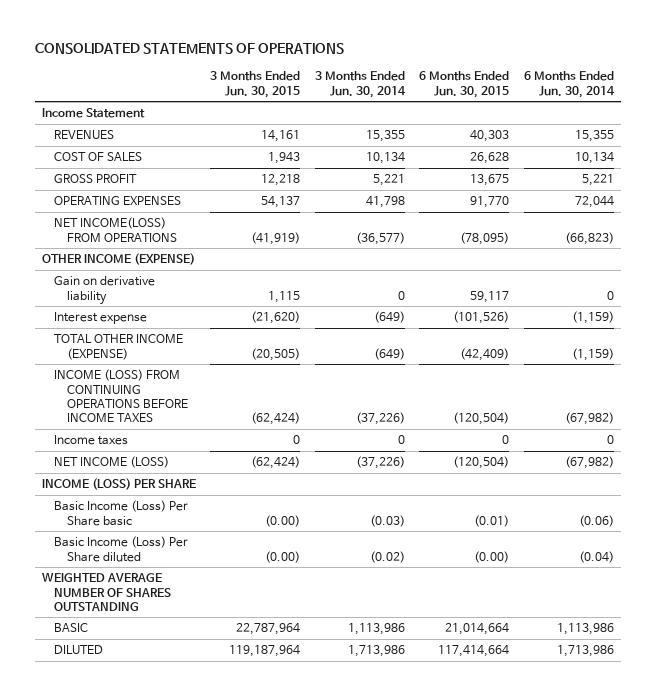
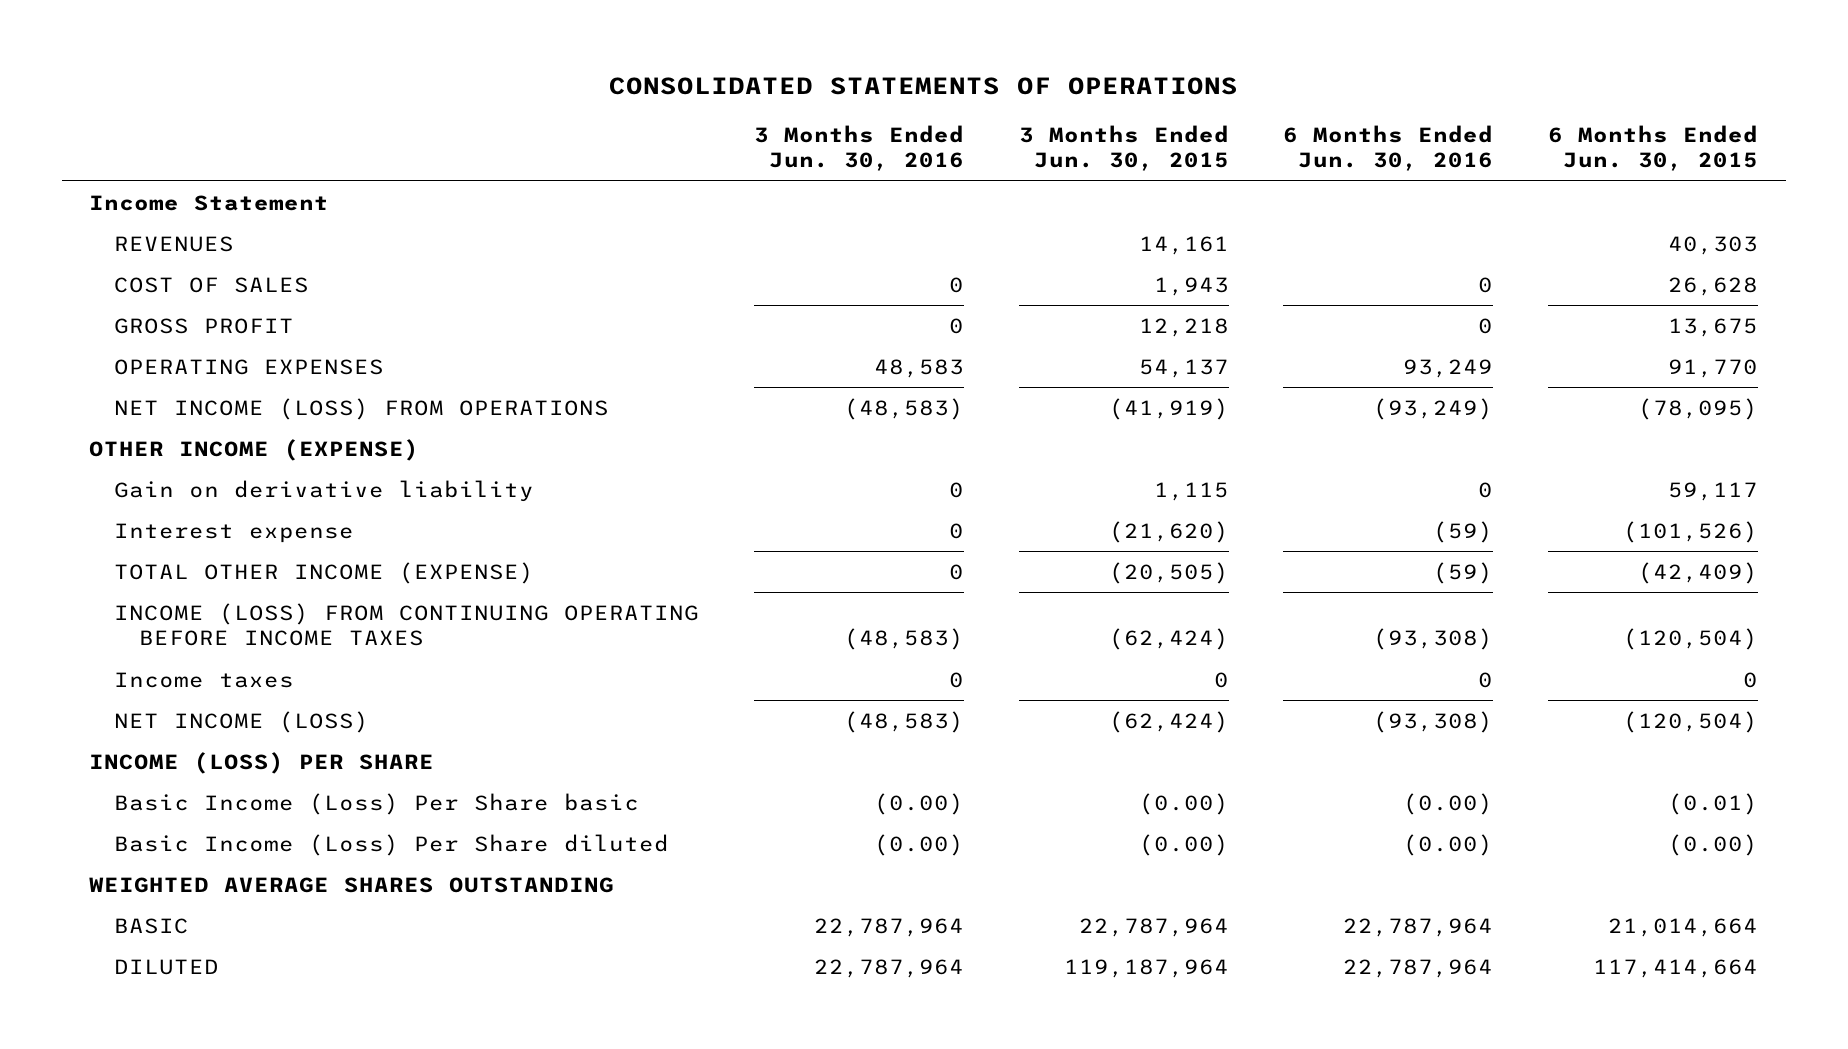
- | 3 Months Ended Jun. 30, 2015 | 3 Months Ended Jun. 30, 2014 | 6 Months Ended Jun. 30, 2015 | 6 Months Ended Jun. 30, 2014
+ | 3 Months Ended Jun. 30, 2016 | 3 Months Ended Jun. 30, 2015 | 6 Months Ended Jun. 30, 2016 | 6 Months Ended Jun. 30, 2015
- NET INCOME(LOSS) FROM OPERATIONS | (41,919) | (36,577) | (78,095) | (66,823)
+ NET INCOME (LOSS) FROM OPERATIONS | (48,583) | (41,919) | (93,249) | (78,095)
- INCOME (LOSS) FROM CONTINUING OPERATIONS BEFORE INCOME TAXES | (62,424) | (37,226) | (120,504) | (67,982)
+ INCOME (LOSS) FROM CONTINUING OPERATING BEFORE INCOME TAXES | (48,583) | (62,424) | (93,308) | (120,504)
- WEIGHTED AVERAGE NUMBER OF SHARES OUTSTANDING
+ WEIGHTED AVERAGE SHARES OUTSTANDING

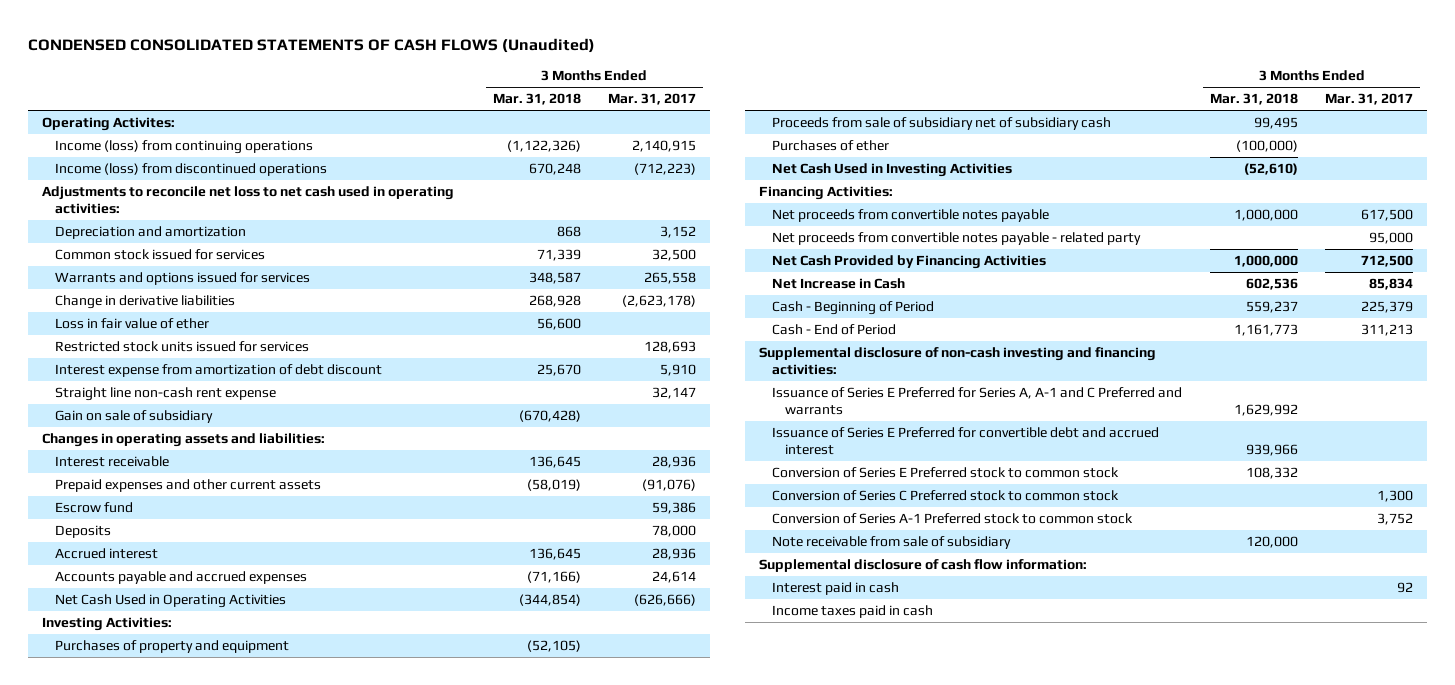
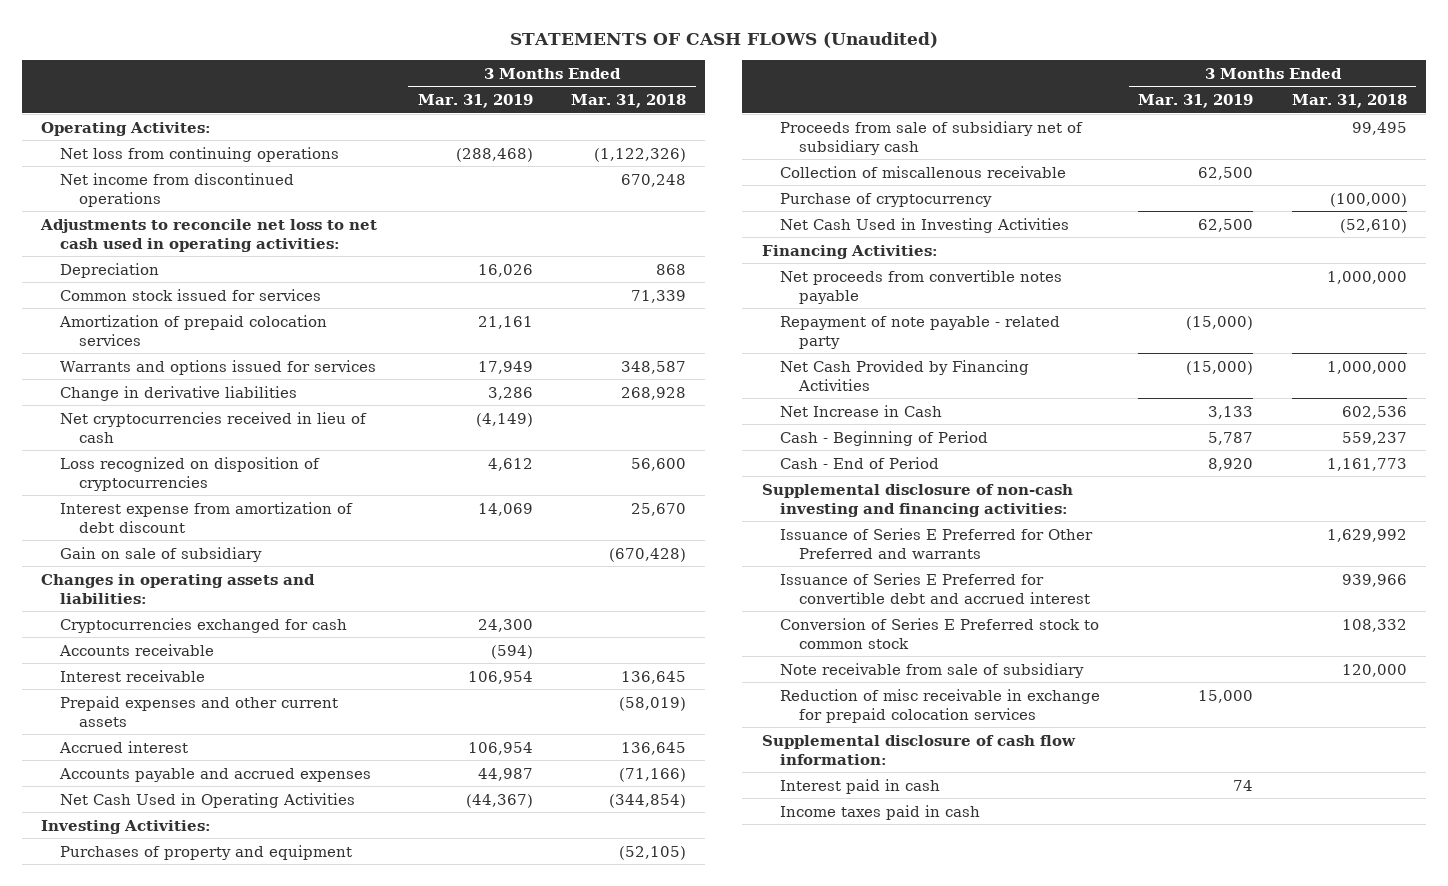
- CONDENSED CONSOLIDATED STATEMENTS OF CASH FLOWS (Unaudited)
+ STATEMENTS OF CASH FLOWS (Unaudited)
- | 3 Months Ended Mar. 31, 2018 | 3 Months Ended Mar. 31, 2017
+ | 3 Months Ended Mar. 31, 2019 | 3 Months Ended Mar. 31, 2018
- Income (loss) from continuing operations | (1,122,326) | 2,140,915
- Income (loss) from discontinued operations | 670,248 | (712,223)
+ Net loss from continuing operations | (288,468) | (1,122,326)
+ Net income from discontinued operations | | 670,248
- Depreciation and amortization | 868 | 3,152
+ Depreciation | 16,026 | 868
+ Amortization of prepaid colocation services | 21,161 |
- Loss in fair value of ether | 56,600 |
- Restricted stock units issued for services | | 128,693
+ Net cryptocurrencies received in lieu of cash | (4,149) |
+ Loss recognized on disposition of cryptocurrencies | 4,612 | 56,600
- Straight line non-cash rent expense | | 32,147
+ Cryptocurrencies exchanged for cash | 24,300 |
+ Accounts receivable | (594) |
- Escrow fund | | 59,386
- Deposits | | 78,000
- Purchases of ether | (100,000) |
+ Collection of miscallenous receivable | 62,500 |
+ Purchase of cryptocurrency | | (100,000)
- Net proceeds from convertible notes payable - related party | | 95,000
+ Repayment of note payable - related party | (15,000) |
- Issuance of Series E Preferred for Series A, A-1 and C Preferred and warrants | 1,629,992 |
+ Issuance of Series E Preferred for Other Preferred and warrants | | 1,629,992
- Conversion of Series C Preferred stock to common stock | | 1,300
- Conversion of Series A-1 Preferred stock to common stock | | 3,752
+ Reduction of misc receivable in exchange for prepaid colocation services | 15,000 |

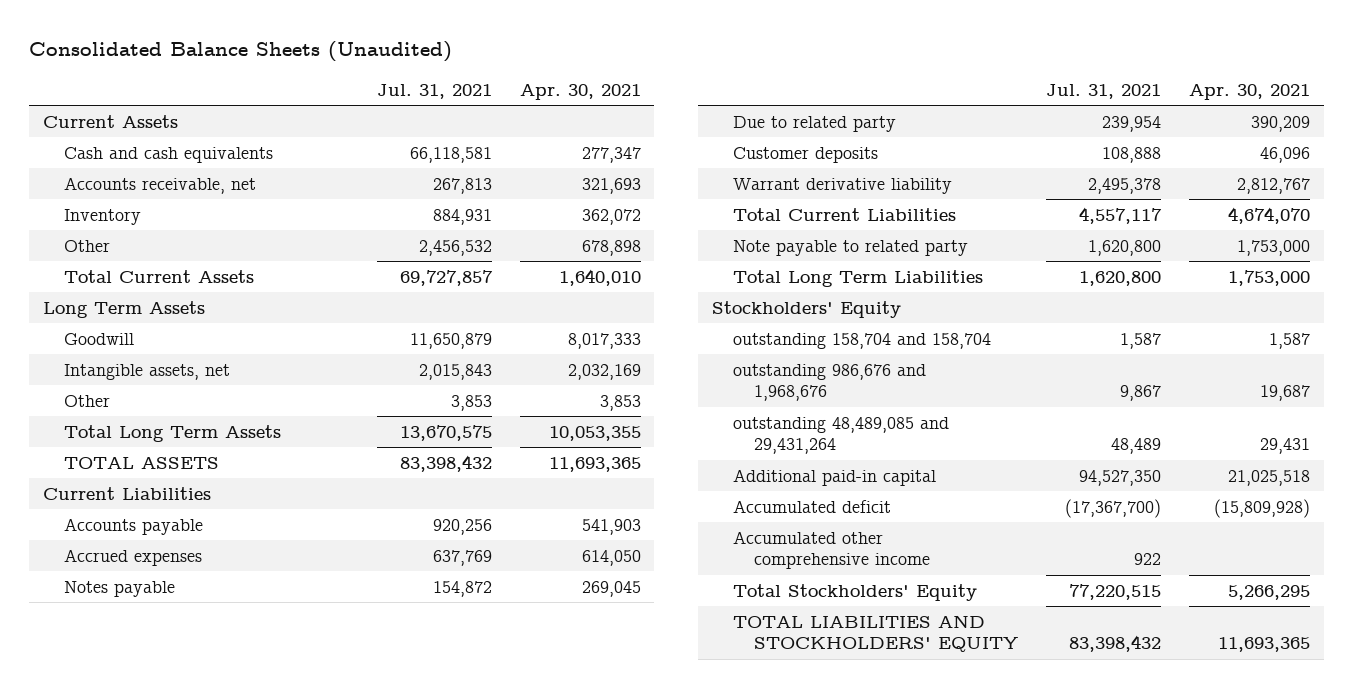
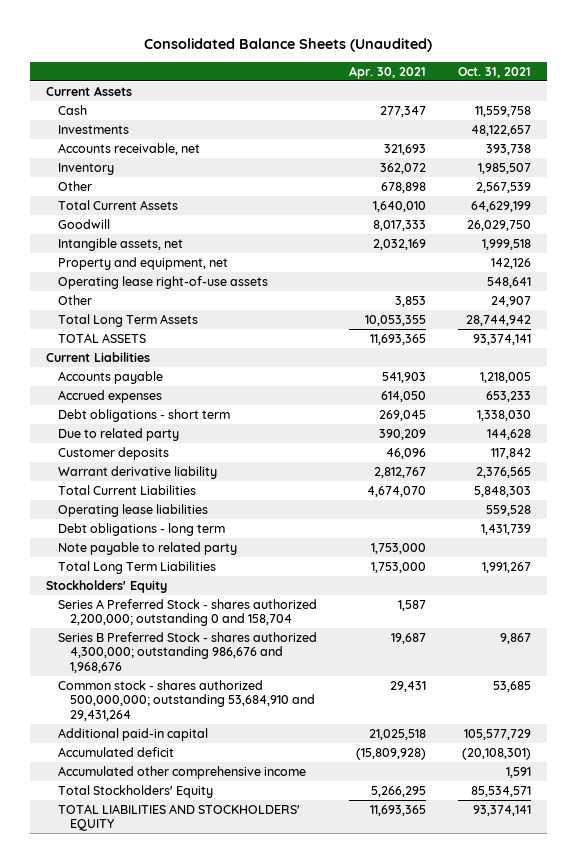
- | Jul. 31, 2021 | Apr. 30, 2021
+ | Apr. 30, 2021 | Oct. 31, 2021
- Cash and cash equivalents | 66,118,581 | 277,347
+ Cash | 277,347 | 11,559,758
+ Investments | | 48,122,657
- Long Term Assets
+ Property and equipment, net | | 142,126
+ Operating lease right-of-use assets | | 548,641
- Notes payable | 154,872 | 269,045
+ Debt obligations - short term | 269,045 | 1,338,030
+ Operating lease liabilities | | 559,528
+ Debt obligations - long term | | 1,431,739
- outstanding 158,704 and 158,704 | 1,587 | 1,587
- outstanding 986,676 and 1,968,676 | 9,867 | 19,687
- outstanding 48,489,085 and 29,431,264 | 48,489 | 29,431
+ Series A Preferred Stock - shares authorized 2,200,000; outstanding 0 and 158,704 | 1,587 |
+ Series B Preferred Stock - shares authorized 4,300,000; outstanding 986,676 and 1,968,676 | 19,687 | 9,867
+ Common stock - shares authorized 500,000,000; outstanding 53,684,910 and 29,431,264 | 29,431 | 53,685

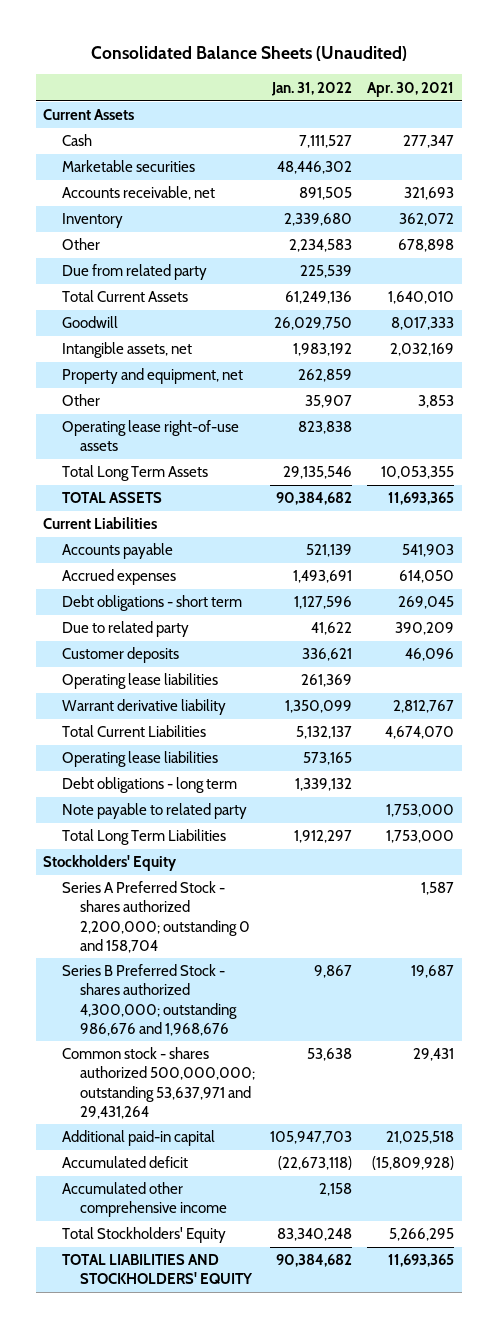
- | Apr. 30, 2021 | Oct. 31, 2021
+ | Jan. 31, 2022 | Apr. 30, 2021
- Investments | | 48,122,657
+ Marketable securities | 48,446,302 |
+ Due from related party | 225,539 |
moved down: Operating lease right-of-use assets | 823,838 |
+ Operating lease liabilities | 261,369 |
- Common stock - shares authorized 500,000,000; outstanding 53,684,910 and 29,431,264 | 29,431 | 53,685
+ Common stock - shares authorized 500,000,000; outstanding 53,637,971 and 29,431,264 | 53,638 | 29,431

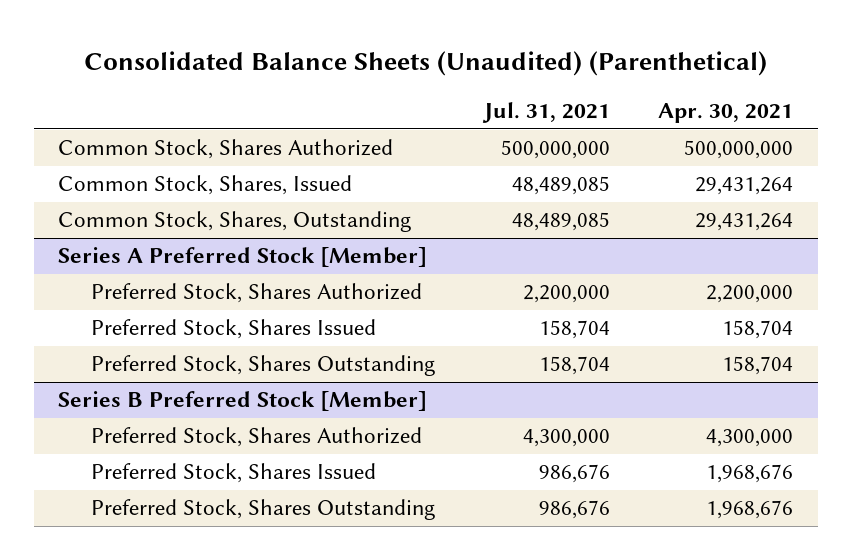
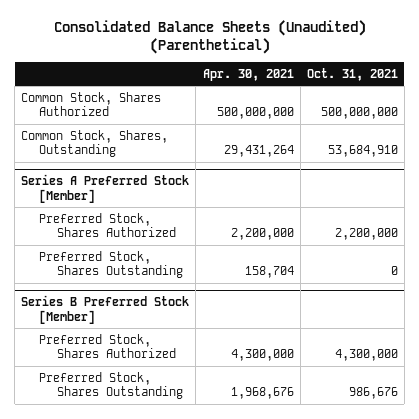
- | Jul. 31, 2021 | Apr. 30, 2021
+ | Apr. 30, 2021 | Oct. 31, 2021
- Common Stock, Shares, Issued | 48,489,085 | 29,431,264
@ Series A Preferred Stock [Member]
- Preferred Stock, Shares Issued | 158,704 | 158,704
@ Series B Preferred Stock [Member]
- Preferred Stock, Shares Issued | 986,676 | 1,968,676

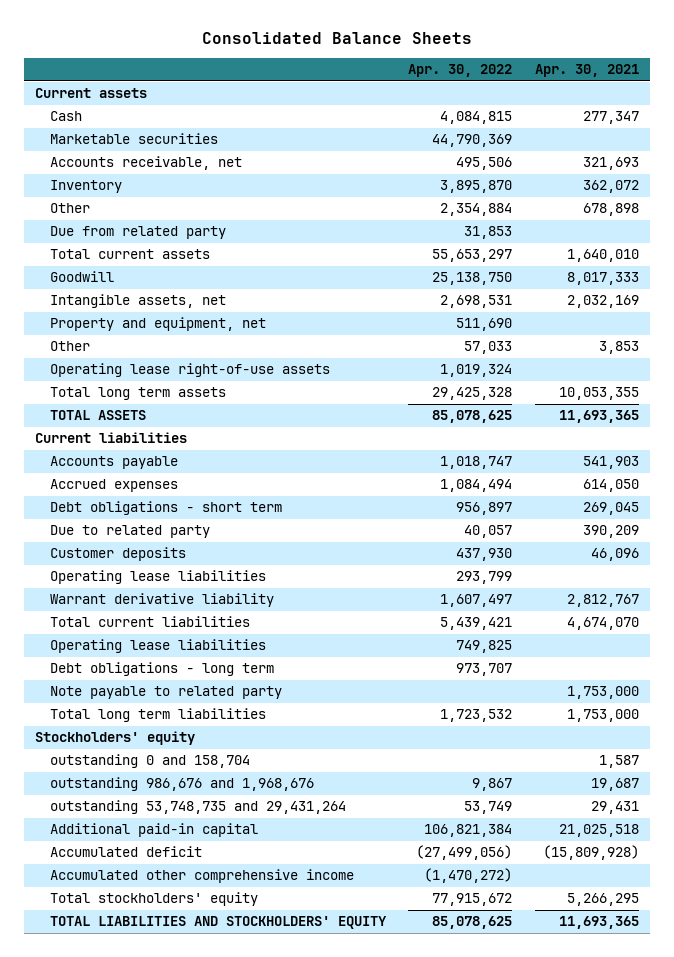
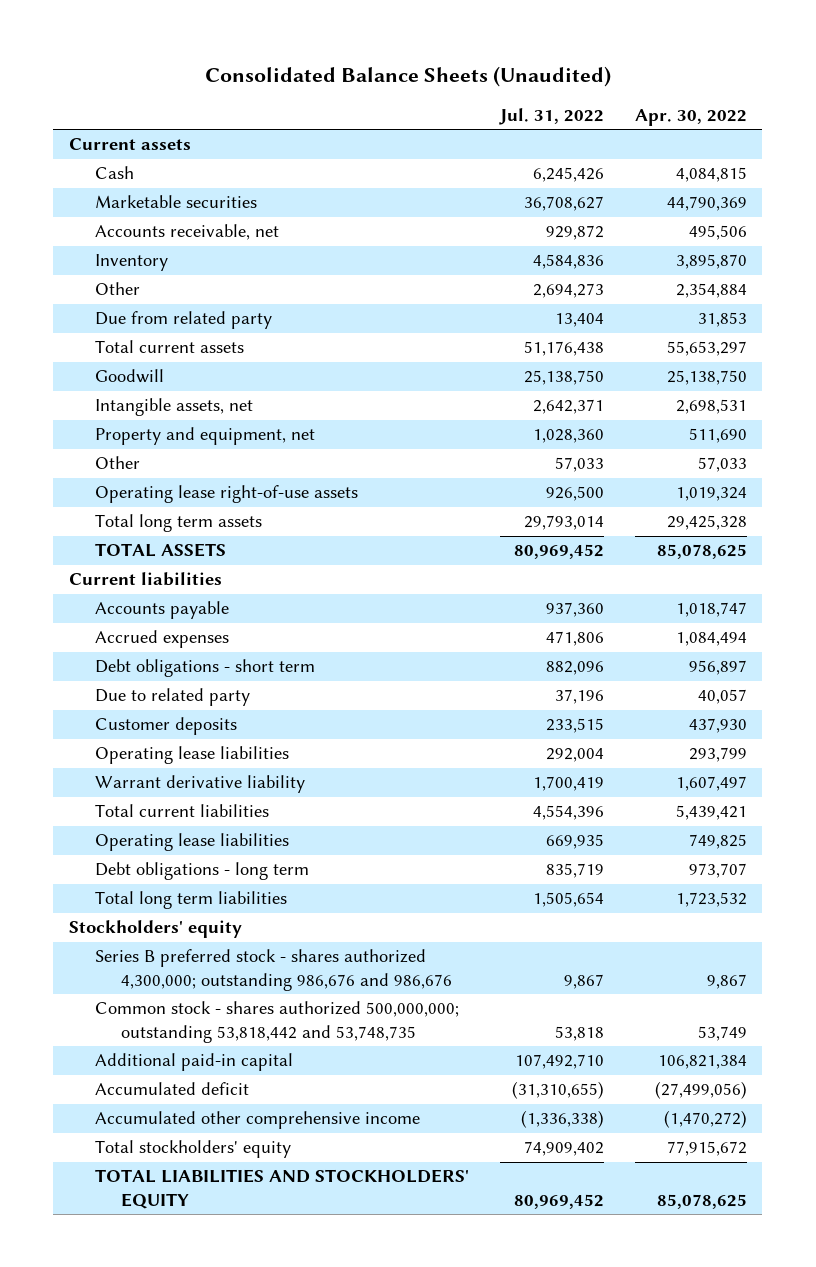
- Consolidated Balance Sheets
+ Consolidated Balance Sheets (Unaudited)
- | Apr. 30, 2022 | Apr. 30, 2021
+ | Jul. 31, 2022 | Apr. 30, 2022
- Note payable to related party | | 1,753,000
- outstanding 0 and 158,704 | | 1,587
- outstanding 986,676 and 1,968,676 | 9,867 | 19,687
- outstanding 53,748,735 and 29,431,264 | 53,749 | 29,431
+ Series B preferred stock - shares authorized 4,300,000; outstanding 986,676 and 986,676 | 9,867 | 9,867
+ Common stock - shares authorized 500,000,000; outstanding 53,818,442 and 53,748,735 | 53,818 | 53,749

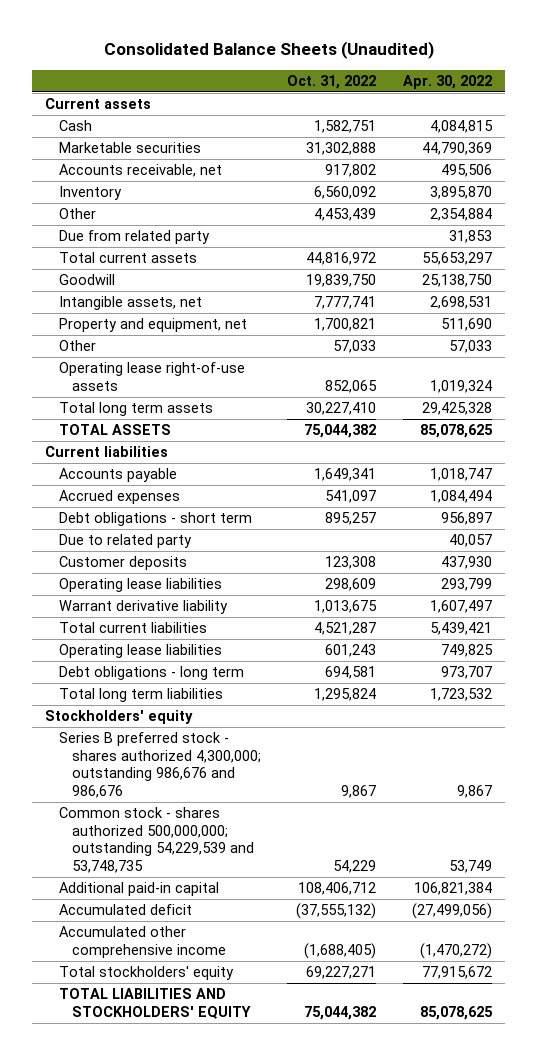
- | Jul. 31, 2022 | Apr. 30, 2022
+ | Oct. 31, 2022 | Apr. 30, 2022
- Common stock - shares authorized 500,000,000; outstanding 53,818,442 and 53,748,735 | 53,818 | 53,749
+ Common stock - shares authorized 500,000,000; outstanding 54,229,539 and 53,748,735 | 54,229 | 53,749

